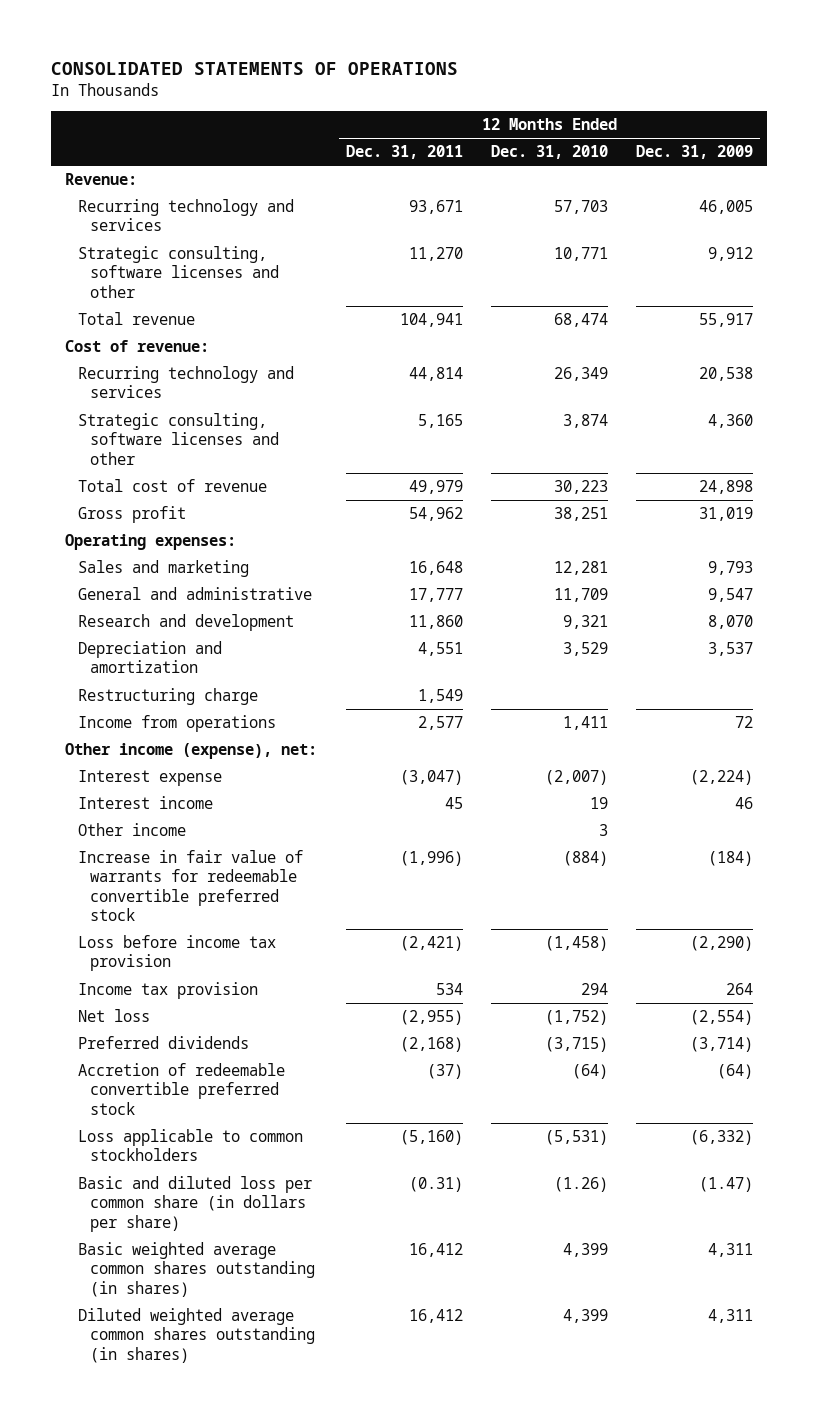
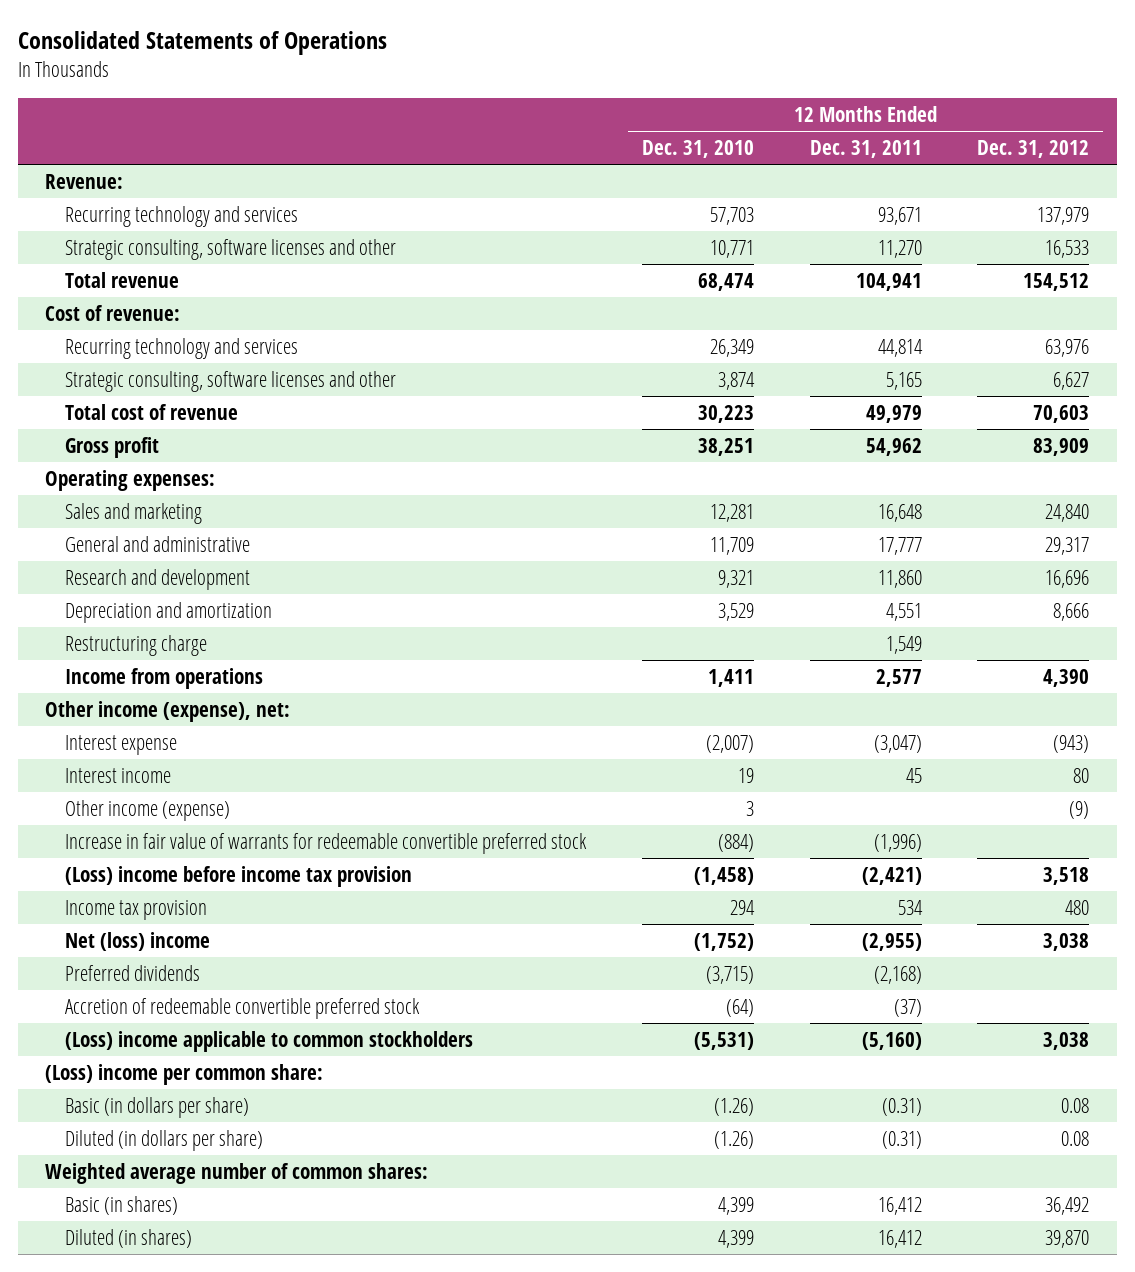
- CONSOLIDATED STATEMENTS OF OPERATIONS
+ Consolidated Statements of Operations
- | 12 Months Ended Dec. 31, 2011 | 12 Months Ended Dec. 31, 2010 | 12 Months Ended Dec. 31, 2009
+ | 12 Months Ended Dec. 31, 2010 | 12 Months Ended Dec. 31, 2011 | 12 Months Ended Dec. 31, 2012
- Other income | | 3 |
+ Other income (expense) | 3 | | (9)
- Loss before income tax provision | (2,421) | (1,458) | (2,290)
+ (Loss) income before income tax provision | (1,458) | (2,421) | 3,518
- Net loss | (2,955) | (1,752) | (2,554)
+ Net (loss) income | (1,752) | (2,955) | 3,038
- Loss applicable to common stockholders | (5,160) | (5,531) | (6,332)
- Basic and diluted loss per common share (in dollars per share) | (0.31) | (1.26) | (1.47)
- Basic weighted average common shares outstanding (in shares) | 16,412 | 4,399 | 4,311
- Diluted weighted average common shares outstanding (in shares) | 16,412 | 4,399 | 4,311
+ (Loss) income applicable to common stockholders | (5,531) | (5,160) | 3,038
+ (Loss) income per common share:
+ Basic (in dollars per share) | (1.26) | (0.31) | 0.08
+ Diluted (in dollars per share) | (1.26) | (0.31) | 0.08
+ Weighted average number of common shares:
+ Basic (in shares) | 4,399 | 16,412 | 36,492
+ Diluted (in shares) | 4,399 | 16,412 | 39,870

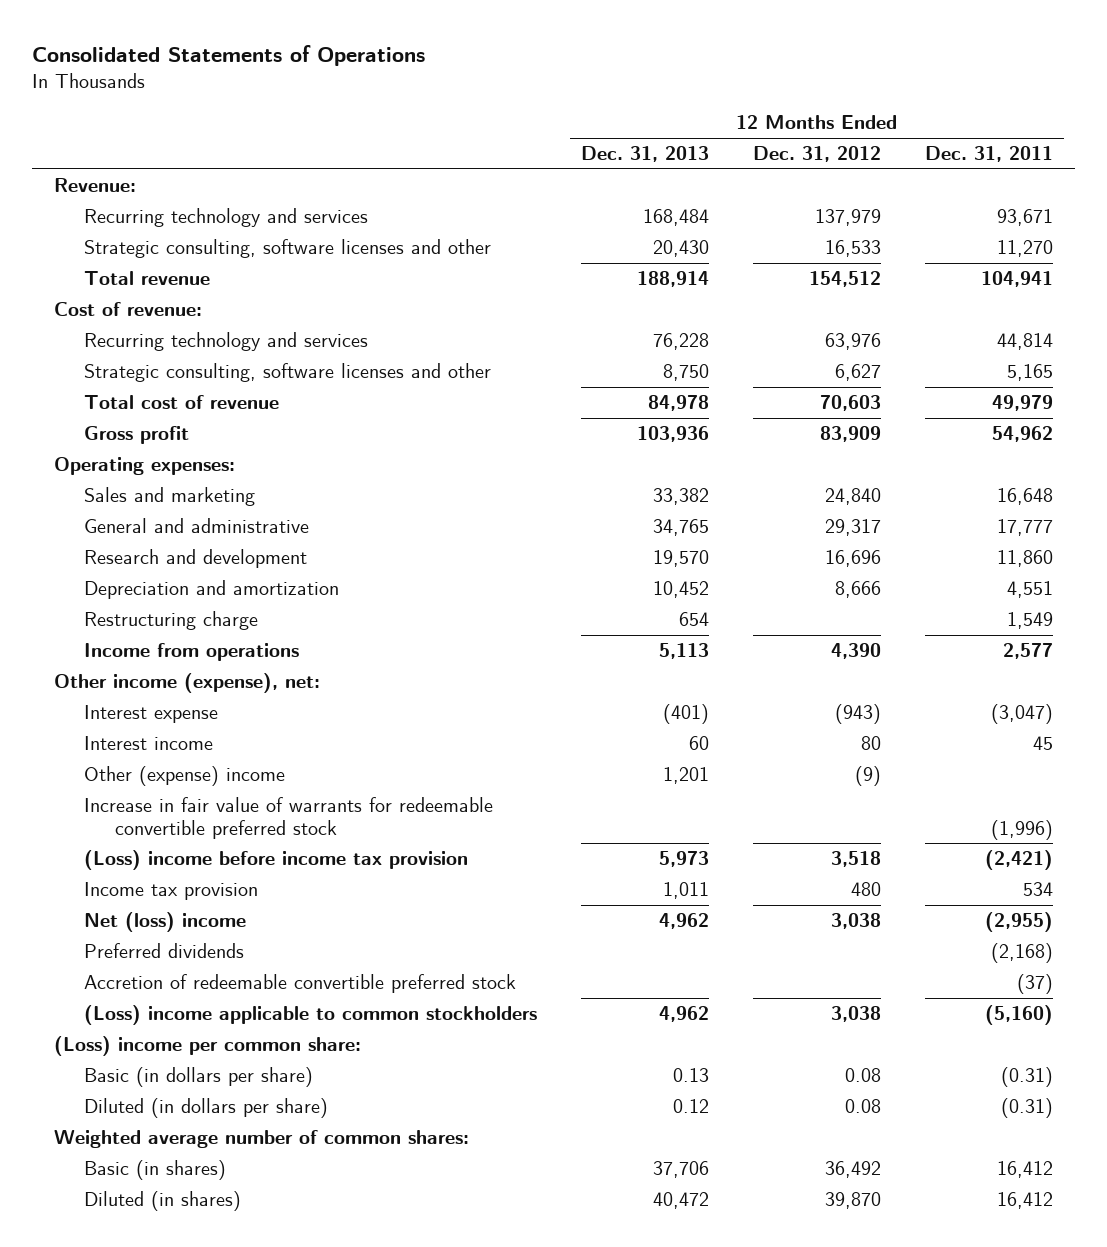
- | 12 Months Ended Dec. 31, 2010 | 12 Months Ended Dec. 31, 2011 | 12 Months Ended Dec. 31, 2012
+ | 12 Months Ended Dec. 31, 2013 | 12 Months Ended Dec. 31, 2012 | 12 Months Ended Dec. 31, 2011
- Other income (expense) | 3 | | (9)
+ Other (expense) income | 1,201 | (9) |

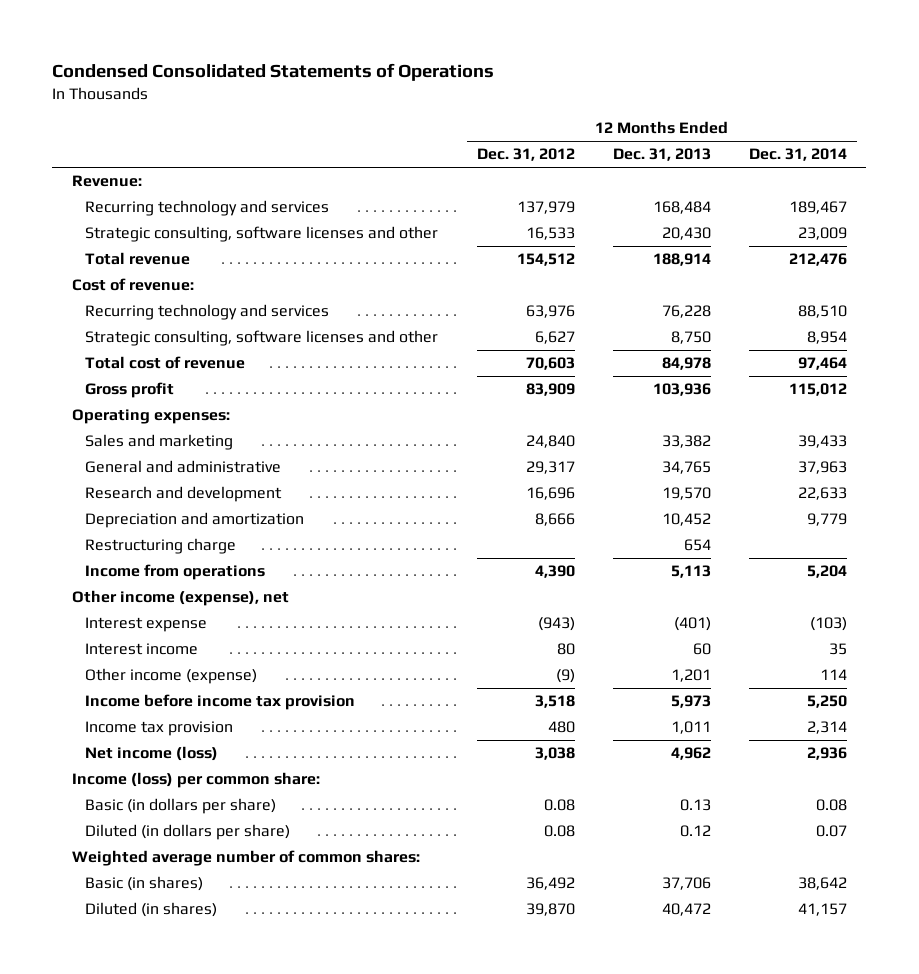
- Consolidated Statements of Operations
+ Condensed Consolidated Statements of Operations
- | 12 Months Ended Dec. 31, 2013 | 12 Months Ended Dec. 31, 2012 | 12 Months Ended Dec. 31, 2011
+ | 12 Months Ended Dec. 31, 2012 | 12 Months Ended Dec. 31, 2013 | 12 Months Ended Dec. 31, 2014
- Other income (expense), net:
+ Other income (expense), net
- Other (expense) income | 1,201 | (9) |
- Increase in fair value of warrants for redeemable convertible preferred stock | | | (1,996)
- (Loss) income before income tax provision | 5,973 | 3,518 | (2,421)
+ Other income (expense) | (9) | 1,201 | 114
+ Income before income tax provision | 3,518 | 5,973 | 5,250
- Net (loss) income | 4,962 | 3,038 | (2,955)
- Preferred dividends | | | (2,168)
- Accretion of redeemable convertible preferred stock | | | (37)
- (Loss) income applicable to common stockholders | 4,962 | 3,038 | (5,160)
- (Loss) income per common share:
+ Net income (loss) | 3,038 | 4,962 | 2,936
+ Income (loss) per common share:

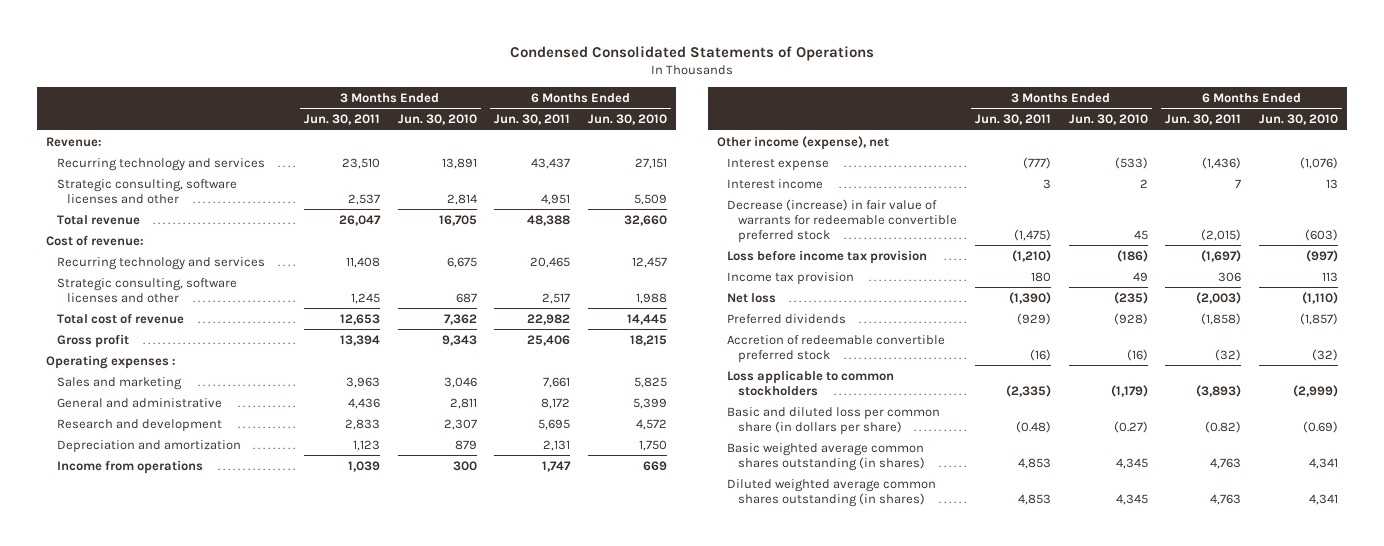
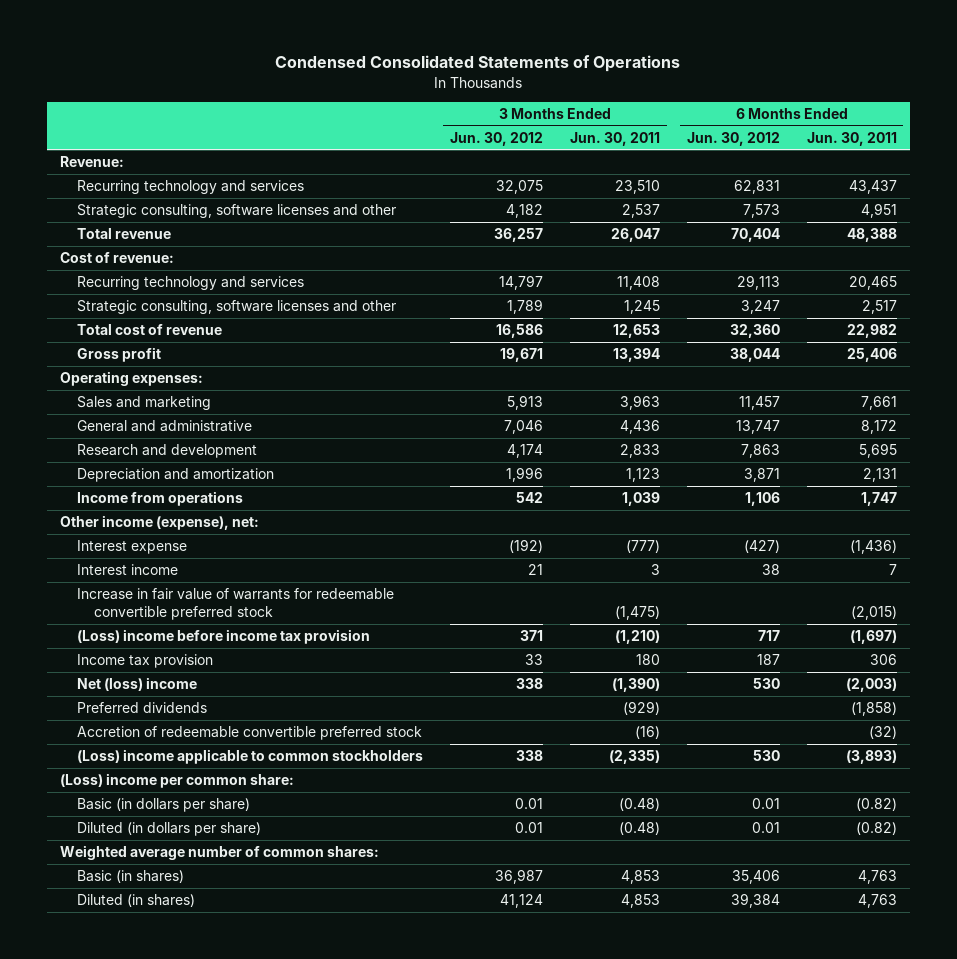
- | 3 Months Ended Jun. 30, 2011 | 3 Months Ended Jun. 30, 2010 | 6 Months Ended Jun. 30, 2011 | 6 Months Ended Jun. 30, 2010
+ | 3 Months Ended Jun. 30, 2012 | 3 Months Ended Jun. 30, 2011 | 6 Months Ended Jun. 30, 2012 | 6 Months Ended Jun. 30, 2011
- Operating expenses :
+ Operating expenses:
- Other income (expense), net
+ Other income (expense), net:
- Decrease (increase) in fair value of warrants for redeemable convertible preferred stock | (1,475) | 45 | (2,015) | (603)
- Loss before income tax provision | (1,210) | (186) | (1,697) | (997)
+ Increase in fair value of warrants for redeemable convertible preferred stock | | (1,475) | | (2,015)
+ (Loss) income before income tax provision | 371 | (1,210) | 717 | (1,697)
- Net loss | (1,390) | (235) | (2,003) | (1,110)
+ Net (loss) income | 338 | (1,390) | 530 | (2,003)
- Loss applicable to common stockholders | (2,335) | (1,179) | (3,893) | (2,999)
- Basic and diluted loss per common share (in dollars per share) | (0.48) | (0.27) | (0.82) | (0.69)
- Basic weighted average common shares outstanding (in shares) | 4,853 | 4,345 | 4,763 | 4,341
- Diluted weighted average common shares outstanding (in shares) | 4,853 | 4,345 | 4,763 | 4,341
+ (Loss) income applicable to common stockholders | 338 | (2,335) | 530 | (3,893)
+ (Loss) income per common share:
+ Basic (in dollars per share) | 0.01 | (0.48) | 0.01 | (0.82)
+ Diluted (in dollars per share) | 0.01 | (0.48) | 0.01 | (0.82)
+ Weighted average number of common shares:
+ Basic (in shares) | 36,987 | 4,853 | 35,406 | 4,763
+ Diluted (in shares) | 41,124 | 4,853 | 39,384 | 4,763

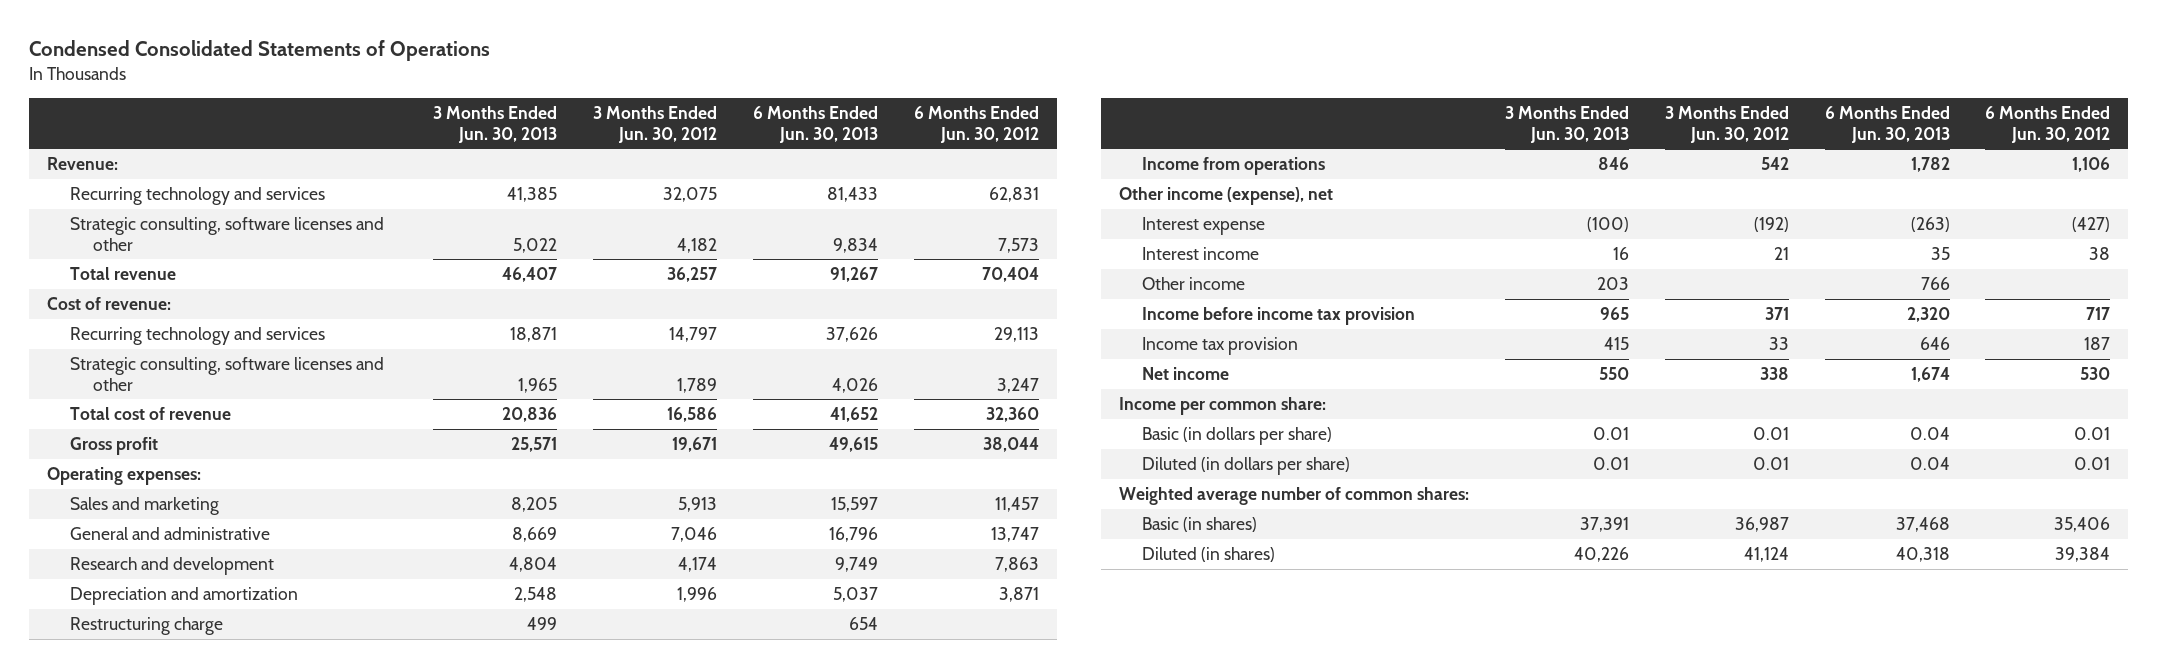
- | 3 Months Ended Jun. 30, 2012 | 3 Months Ended Jun. 30, 2011 | 6 Months Ended Jun. 30, 2012 | 6 Months Ended Jun. 30, 2011
+ | 3 Months Ended Jun. 30, 2013 | 3 Months Ended Jun. 30, 2012 | 6 Months Ended Jun. 30, 2013 | 6 Months Ended Jun. 30, 2012
+ Restructuring charge | 499 | | 654 |
- Other income (expense), net:
+ Other income (expense), net
- Increase in fair value of warrants for redeemable convertible preferred stock | | (1,475) | | (2,015)
- (Loss) income before income tax provision | 371 | (1,210) | 717 | (1,697)
+ Other income | 203 | | 766 |
+ Income before income tax provision | 965 | 371 | 2,320 | 717
- Net (loss) income | 338 | (1,390) | 530 | (2,003)
- Preferred dividends | | (929) | | (1,858)
- Accretion of redeemable convertible preferred stock | | (16) | | (32)
- (Loss) income applicable to common stockholders | 338 | (2,335) | 530 | (3,893)
- (Loss) income per common share:
+ Net income | 550 | 338 | 1,674 | 530
+ Income per common share:

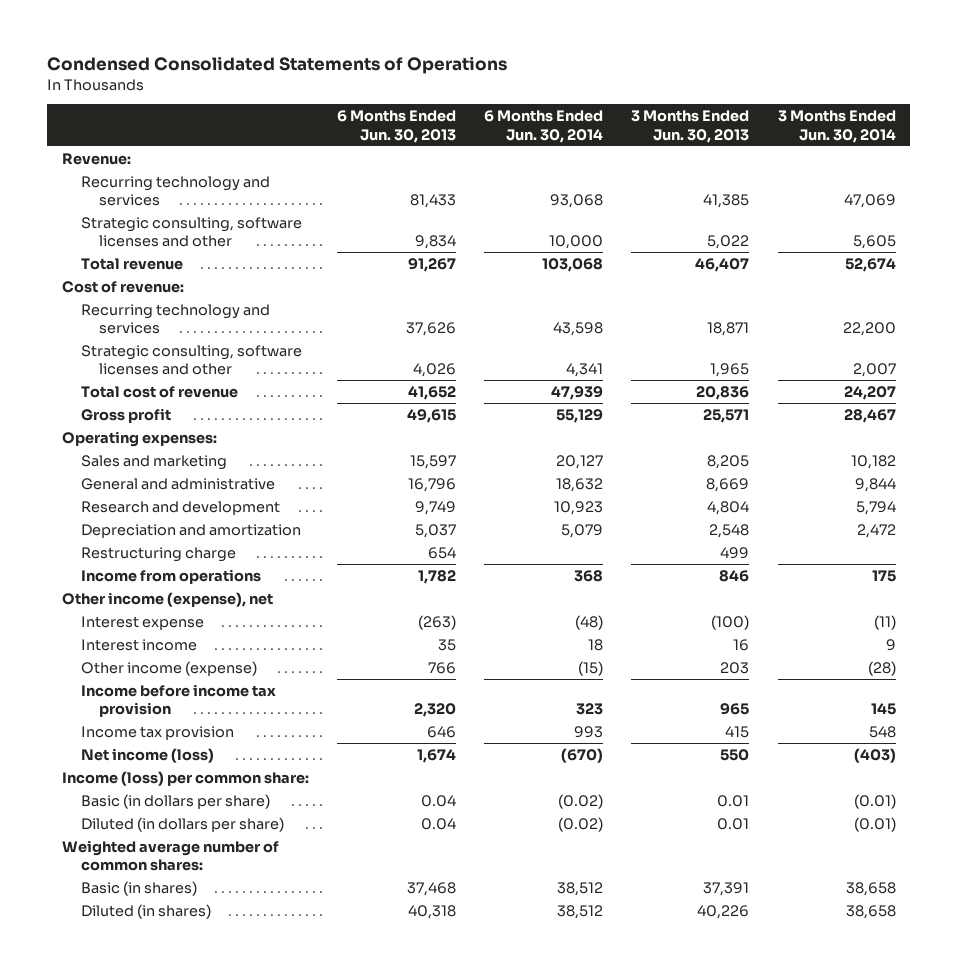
- | 3 Months Ended Jun. 30, 2013 | 3 Months Ended Jun. 30, 2012 | 6 Months Ended Jun. 30, 2013 | 6 Months Ended Jun. 30, 2012
+ | 6 Months Ended Jun. 30, 2013 | 6 Months Ended Jun. 30, 2014 | 3 Months Ended Jun. 30, 2013 | 3 Months Ended Jun. 30, 2014
- Other income | 203 | | 766 |
+ Other income (expense) | 766 | (15) | 203 | (28)
- Net income | 550 | 338 | 1,674 | 530
- Income per common share:
+ Net income (loss) | 1,674 | (670) | 550 | (403)
+ Income (loss) per common share:

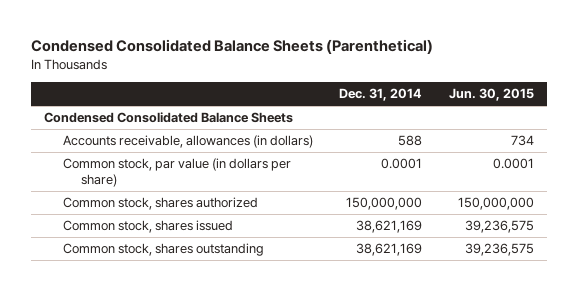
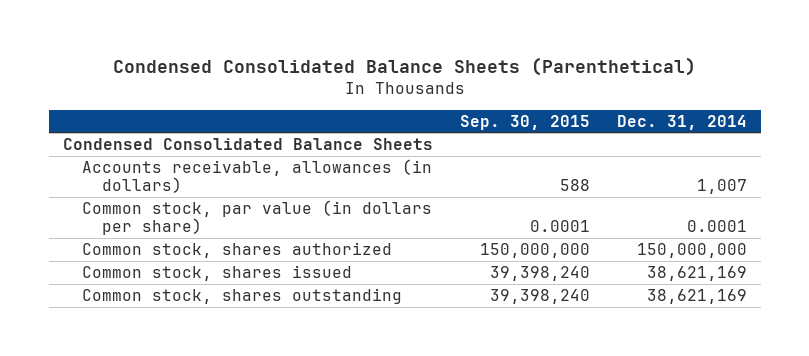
- | Dec. 31, 2014 | Jun. 30, 2015
+ | Sep. 30, 2015 | Dec. 31, 2014
- Accounts receivable, allowances (in dollars) | 588 | 734
+ Accounts receivable, allowances (in dollars) | 588 | 1,007

